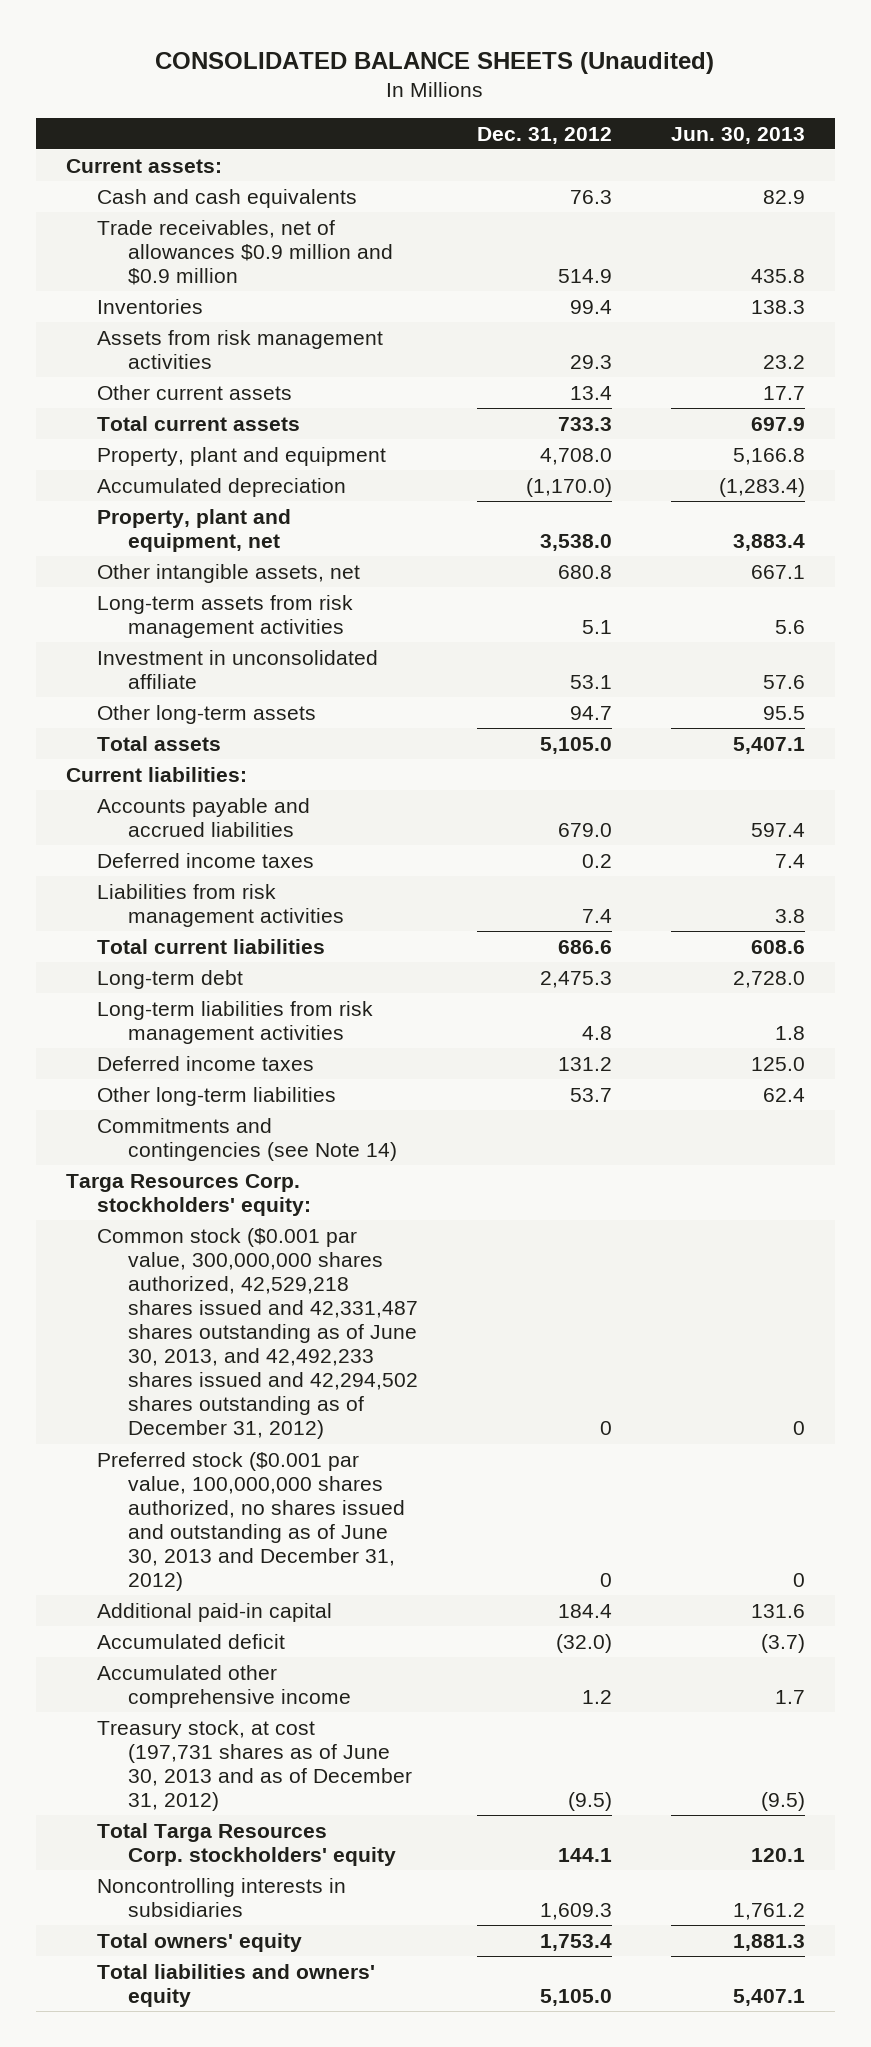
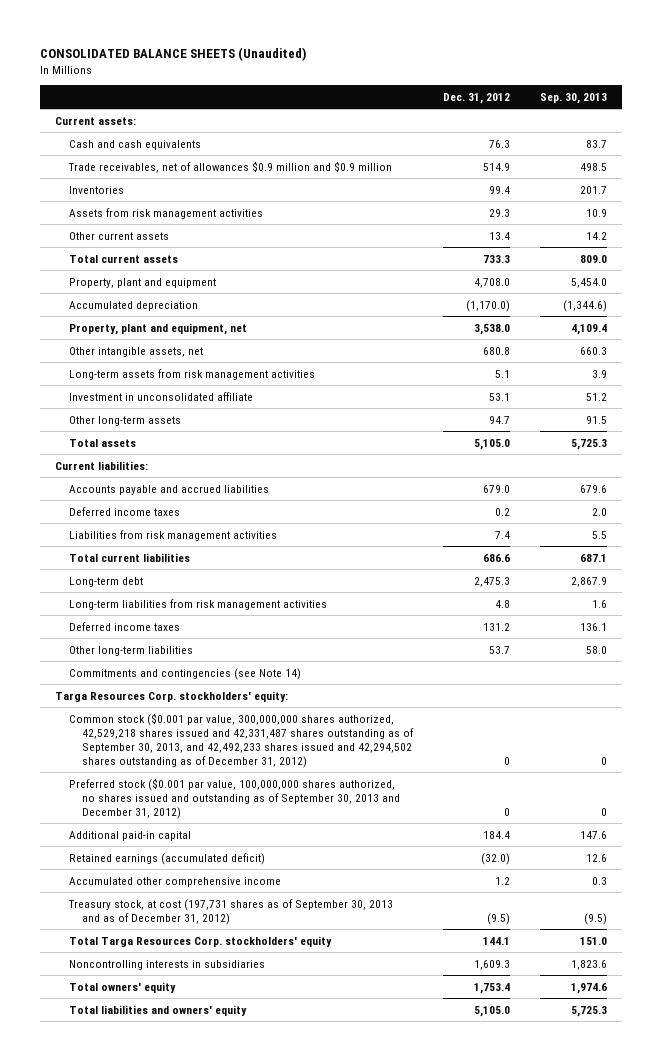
- | Dec. 31, 2012 | Jun. 30, 2013
+ | Dec. 31, 2012 | Sep. 30, 2013
- Common stock ($0.001 par value, 300,000,000 shares authorized, 42,529,218 shares issued and 42,331,487 shares outstanding as of June 30, 2013, and 42,492,233 shares issued and 42,294,502 shares outstanding as of December 31, 2012) | 0 | 0
- Preferred stock ($0.001 par value, 100,000,000 shares authorized, no shares issued and outstanding as of June 30, 2013 and December 31, 2012) | 0 | 0
+ Common stock ($0.001 par value, 300,000,000 shares authorized, 42,529,218 shares issued and 42,331,487 shares outstanding as of September 30, 2013, and 42,492,233 shares issued and 42,294,502 shares outstanding as of December 31, 2012) | 0 | 0
+ Preferred stock ($0.001 par value, 100,000,000 shares authorized, no shares issued and outstanding as of September 30, 2013 and December 31, 2012) | 0 | 0
- Accumulated deficit | (32.0) | (3.7)
+ Retained earnings (accumulated deficit) | (32.0) | 12.6
- Treasury stock, at cost (197,731 shares as of June 30, 2013 and as of December 31, 2012) | (9.5) | (9.5)
+ Treasury stock, at cost (197,731 shares as of September 30, 2013 and as of December 31, 2012) | (9.5) | (9.5)

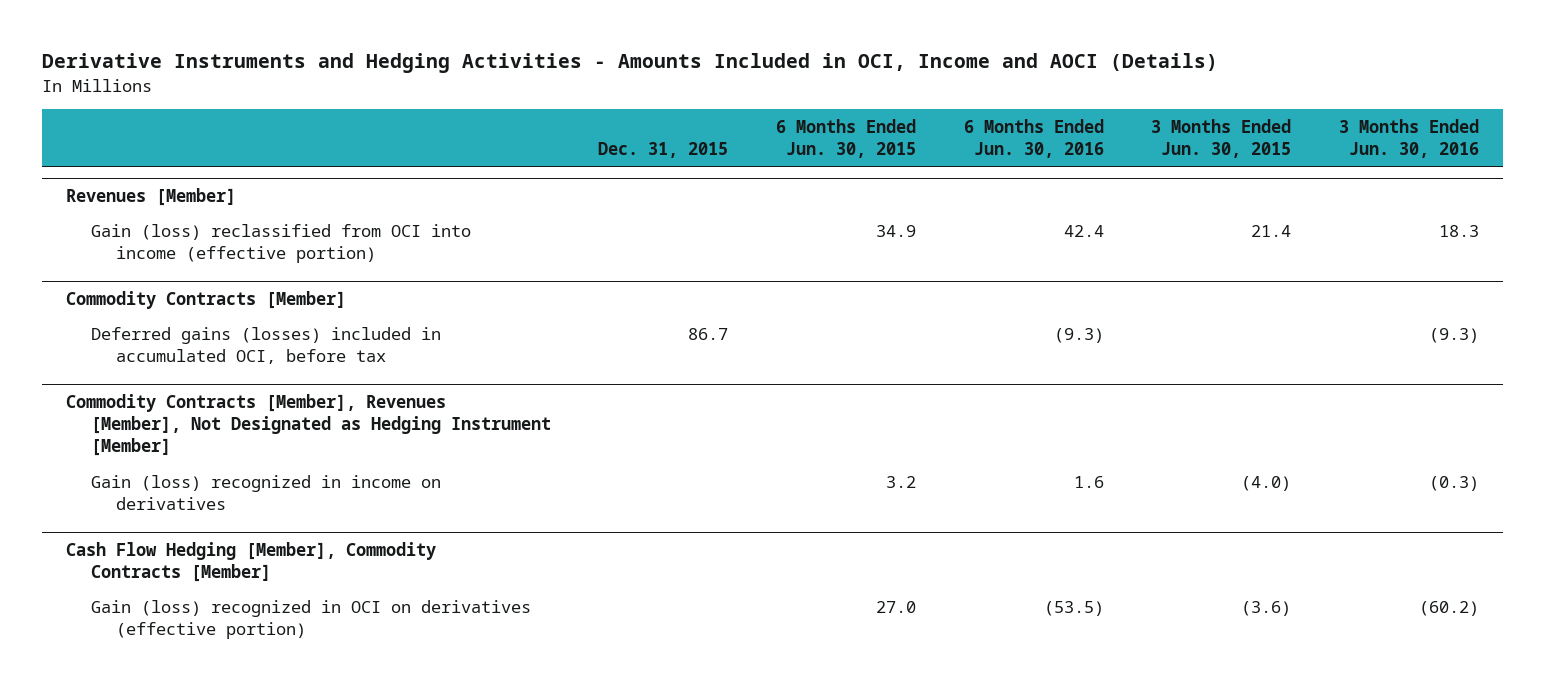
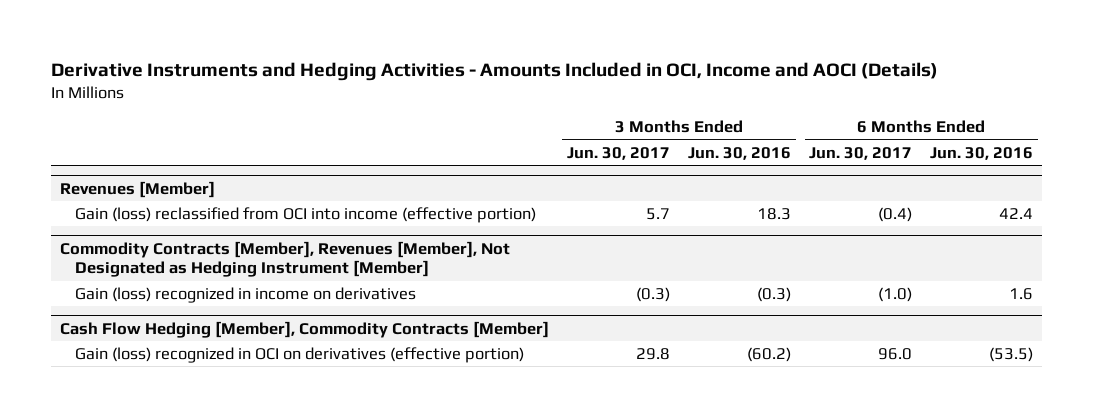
- | Dec. 31, 2015 | 6 Months Ended Jun. 30, 2015 | 6 Months Ended Jun. 30, 2016 | 3 Months Ended Jun. 30, 2015 | 3 Months Ended Jun. 30, 2016
+ | 3 Months Ended Jun. 30, 2017 | 3 Months Ended Jun. 30, 2016 | 6 Months Ended Jun. 30, 2017 | 6 Months Ended Jun. 30, 2016
- Commodity Contracts [Member]
- Deferred gains (losses) included in accumulated OCI, before tax | 86.7 | | (9.3) | | (9.3)

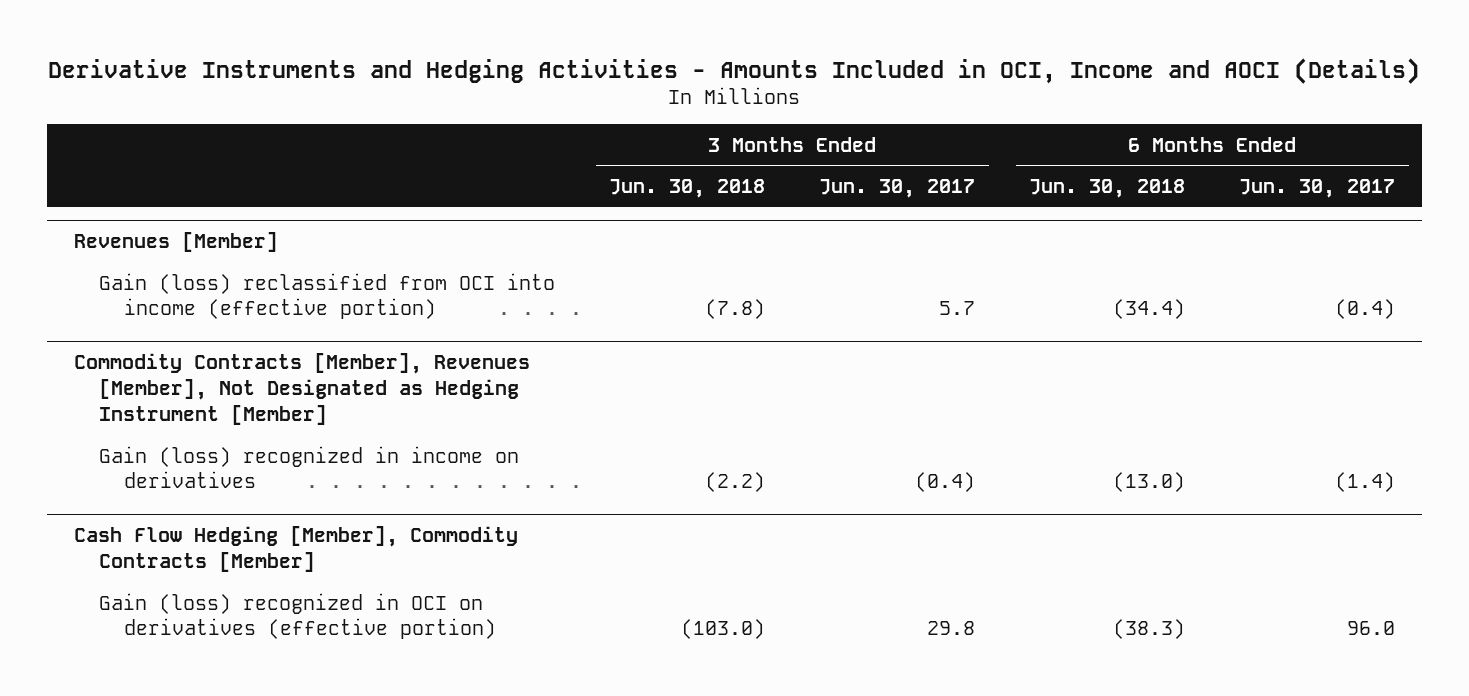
- | 3 Months Ended Jun. 30, 2017 | 3 Months Ended Jun. 30, 2016 | 6 Months Ended Jun. 30, 2017 | 6 Months Ended Jun. 30, 2016
+ | 3 Months Ended Jun. 30, 2018 | 3 Months Ended Jun. 30, 2017 | 6 Months Ended Jun. 30, 2018 | 6 Months Ended Jun. 30, 2017
@ Commodity Contracts [Member], Revenues [Member], Not Designated as Hedging Instrument [Member]
- Gain (loss) recognized in income on derivatives | (0.3) | (0.3) | (1.0) | 1.6
+ Gain (loss) recognized in income on derivatives | (2.2) | (0.4) | (13.0) | (1.4)

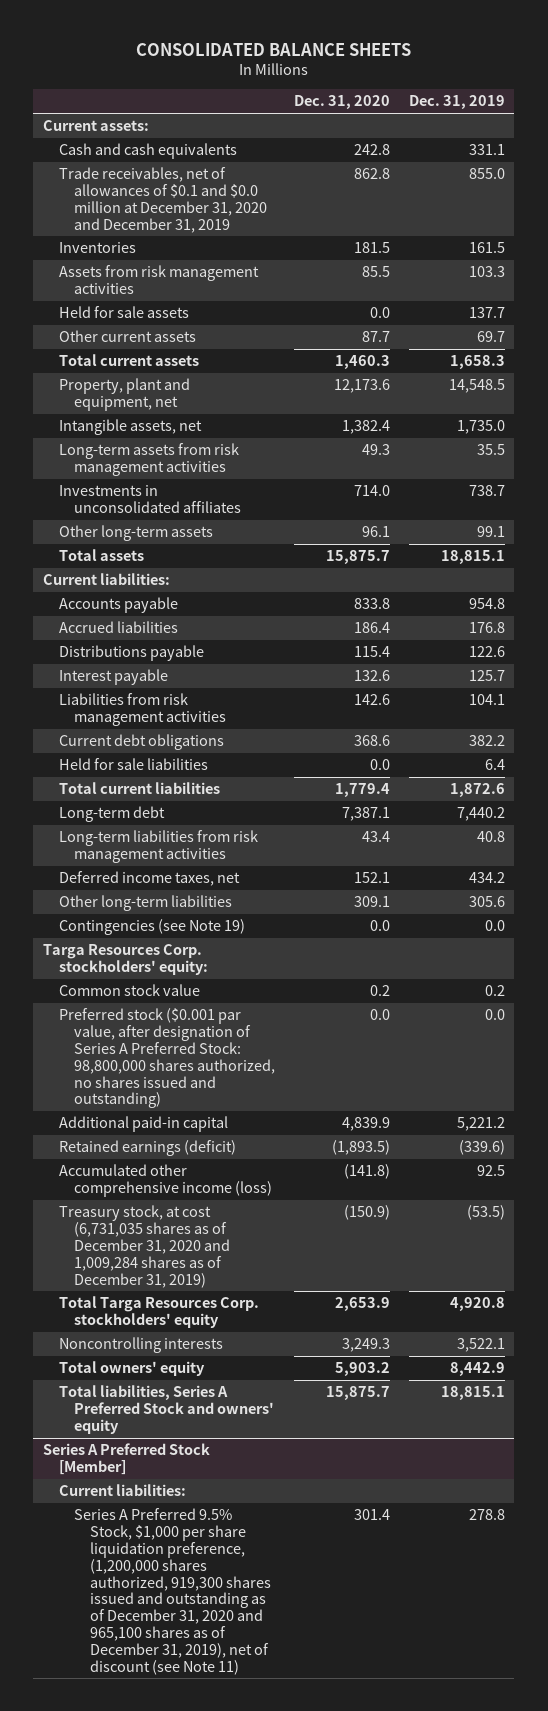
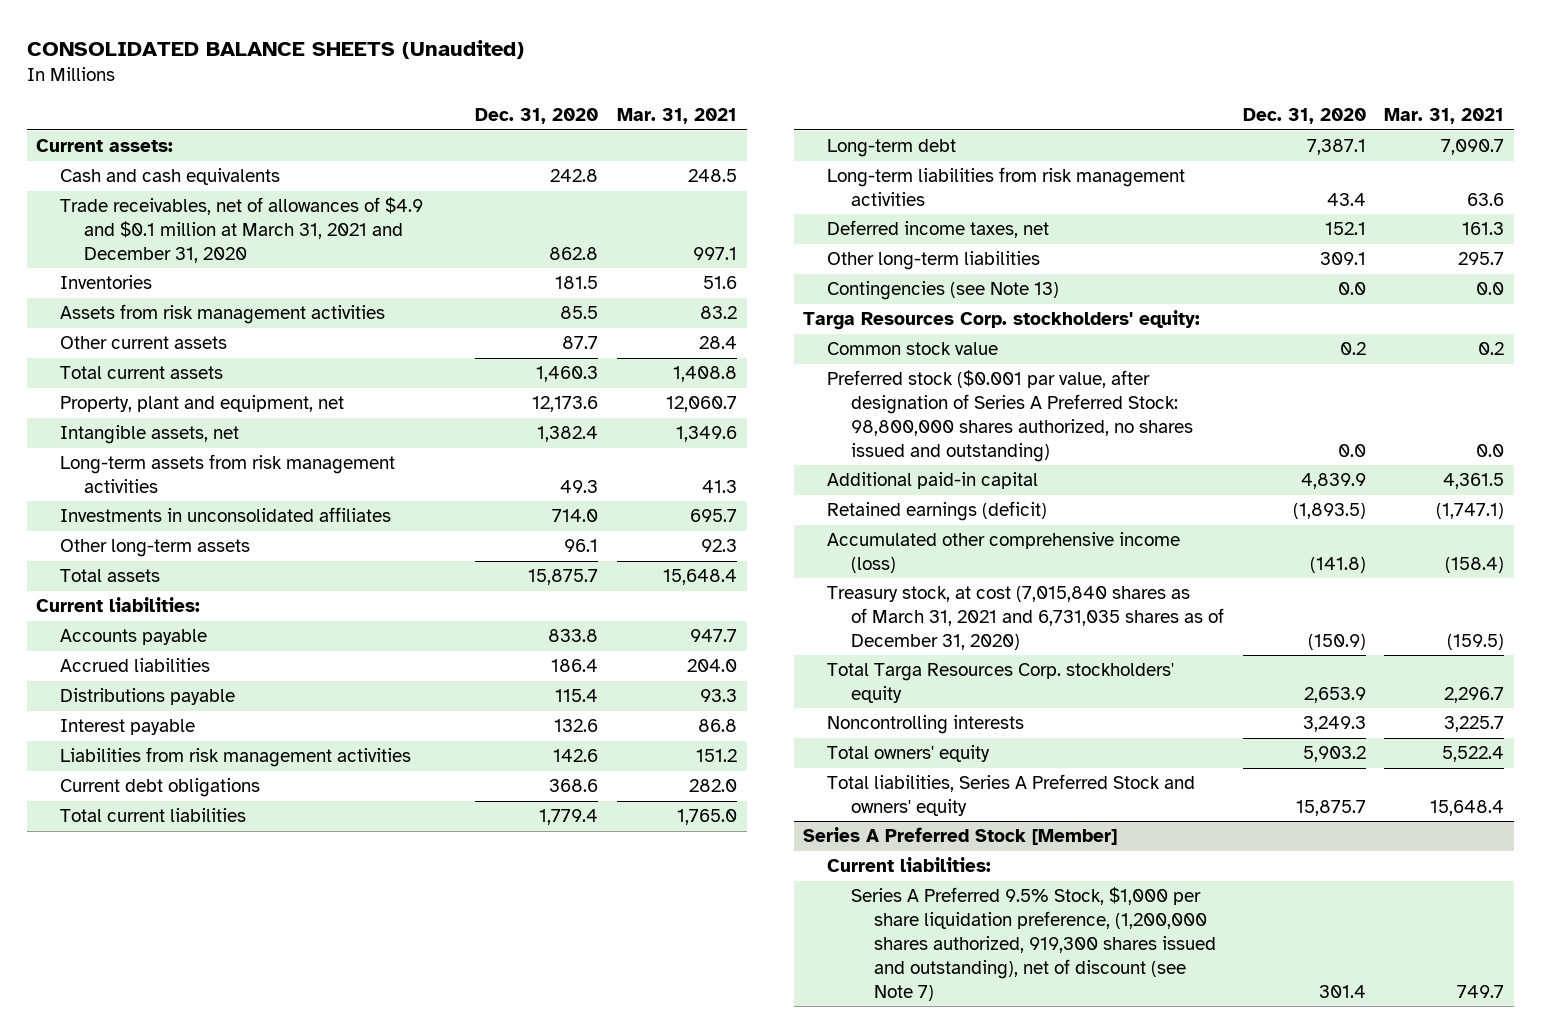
- CONSOLIDATED BALANCE SHEETS
+ CONSOLIDATED BALANCE SHEETS (Unaudited)
- | Dec. 31, 2020 | Dec. 31, 2019
+ | Dec. 31, 2020 | Mar. 31, 2021
- Trade receivables, net of allowances of $0.1 and $0.0 million at December 31, 2020 and December 31, 2019 | 862.8 | 855.0
+ Trade receivables, net of allowances of $4.9 and $0.1 million at March 31, 2021 and December 31, 2020 | 862.8 | 997.1
- Held for sale assets | 0.0 | 137.7
- Held for sale liabilities | 0.0 | 6.4
- Contingencies (see Note 19) | 0.0 | 0.0
+ Contingencies (see Note 13) | 0.0 | 0.0
- Treasury stock, at cost (6,731,035 shares as of December 31, 2020 and 1,009,284 shares as of December 31, 2019) | (150.9) | (53.5)
+ Treasury stock, at cost (7,015,840 shares as of March 31, 2021 and 6,731,035 shares as of December 31, 2020) | (150.9) | (159.5)
@ Series A Preferred Stock [Member]
- Series A Preferred 9.5% Stock, $1,000 per share liquidation preference, (1,200,000 shares authorized, 919,300 shares issued and outstanding as of December 31, 2020 and 965,100 shares as of December 31, 2019), net of discount (see Note 11) | 301.4 | 278.8
+ Series A Preferred 9.5% Stock, $1,000 per share liquidation preference, (1,200,000 shares authorized, 919,300 shares issued and outstanding), net of discount (see Note 7) | 301.4 | 749.7

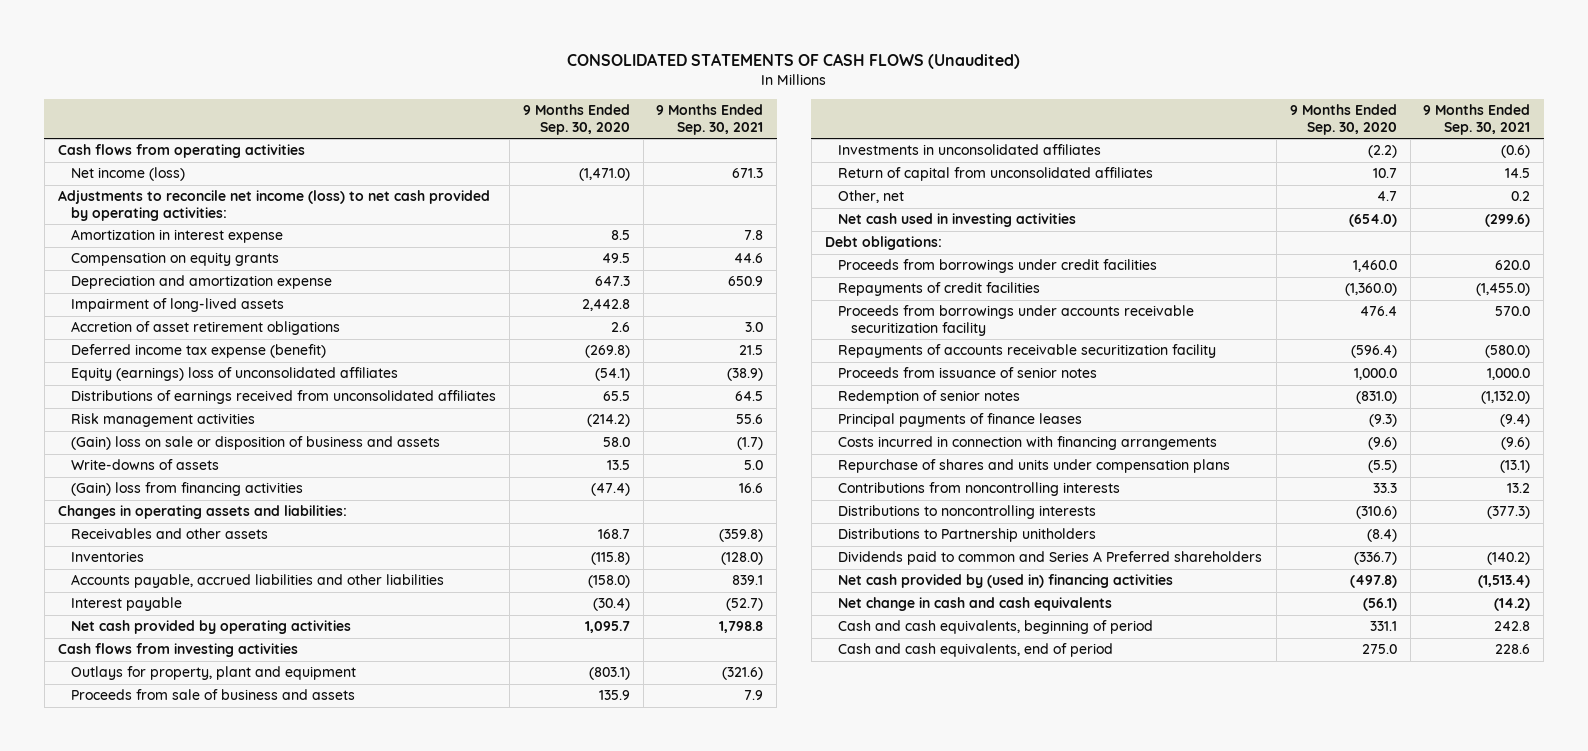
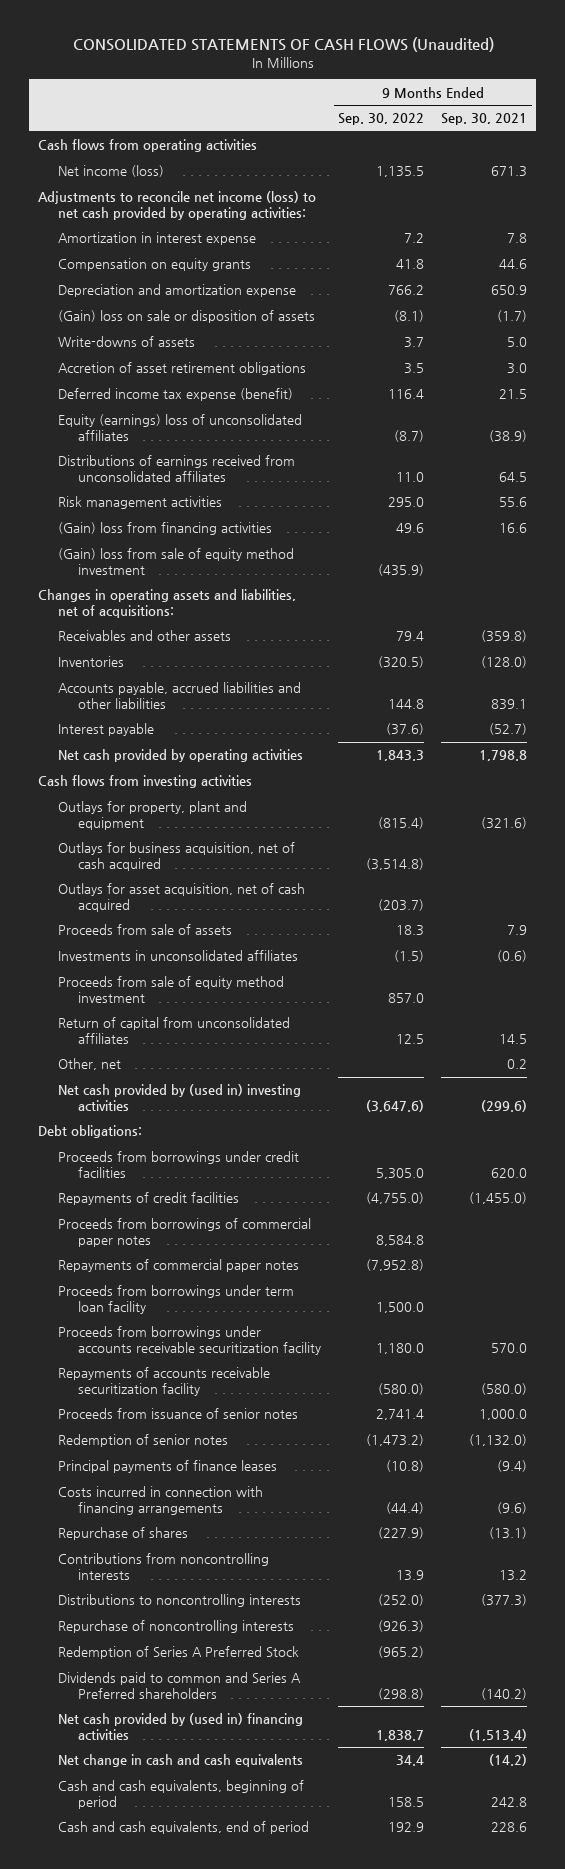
- | 9 Months Ended Sep. 30, 2020 | 9 Months Ended Sep. 30, 2021
+ | 9 Months Ended Sep. 30, 2022 | 9 Months Ended Sep. 30, 2021
- Impairment of long-lived assets | 2,442.8 |
+ (Gain) loss on sale or disposition of assets | (8.1) | (1.7)
moved up: Write-downs of assets | 3.7 | 5.0
- (Gain) loss on sale or disposition of business and assets | 58.0 | (1.7)
- Changes in operating assets and liabilities:
+ (Gain) loss from sale of equity method investment | (435.9) |
+ Changes in operating assets and liabilities, net of acquisitions:
- Proceeds from sale of business and assets | 135.9 | 7.9
+ Outlays for business acquisition, net of cash acquired | (3,514.8) |
+ Outlays for asset acquisition, net of cash acquired | (203.7) |
+ Proceeds from sale of assets | 18.3 | 7.9
+ Proceeds from sale of equity method investment | 857.0 |
- Net cash used in investing activities | (654.0) | (299.6)
+ Net cash provided by (used in) investing activities | (3,647.6) | (299.6)
+ Proceeds from borrowings of commercial paper notes | 8,584.8 |
+ Repayments of commercial paper notes | (7,952.8) |
+ Proceeds from borrowings under term loan facility | 1,500.0 |
- Repurchase of shares and units under compensation plans | (5.5) | (13.1)
+ Repurchase of shares | (227.9) | (13.1)
- Distributions to Partnership unitholders | (8.4) |
+ Repurchase of noncontrolling interests | (926.3) |
+ Redemption of Series A Preferred Stock | (965.2) |

